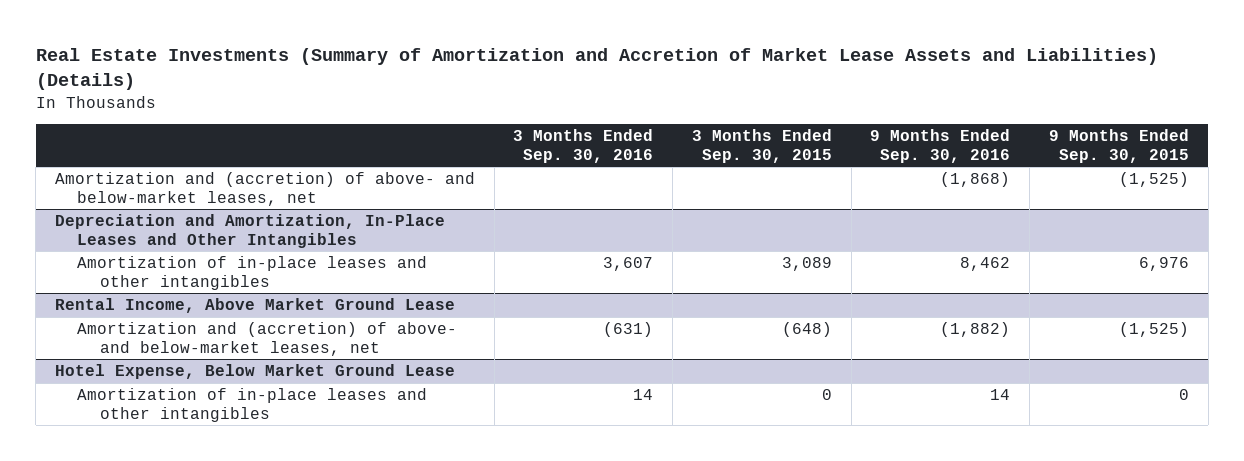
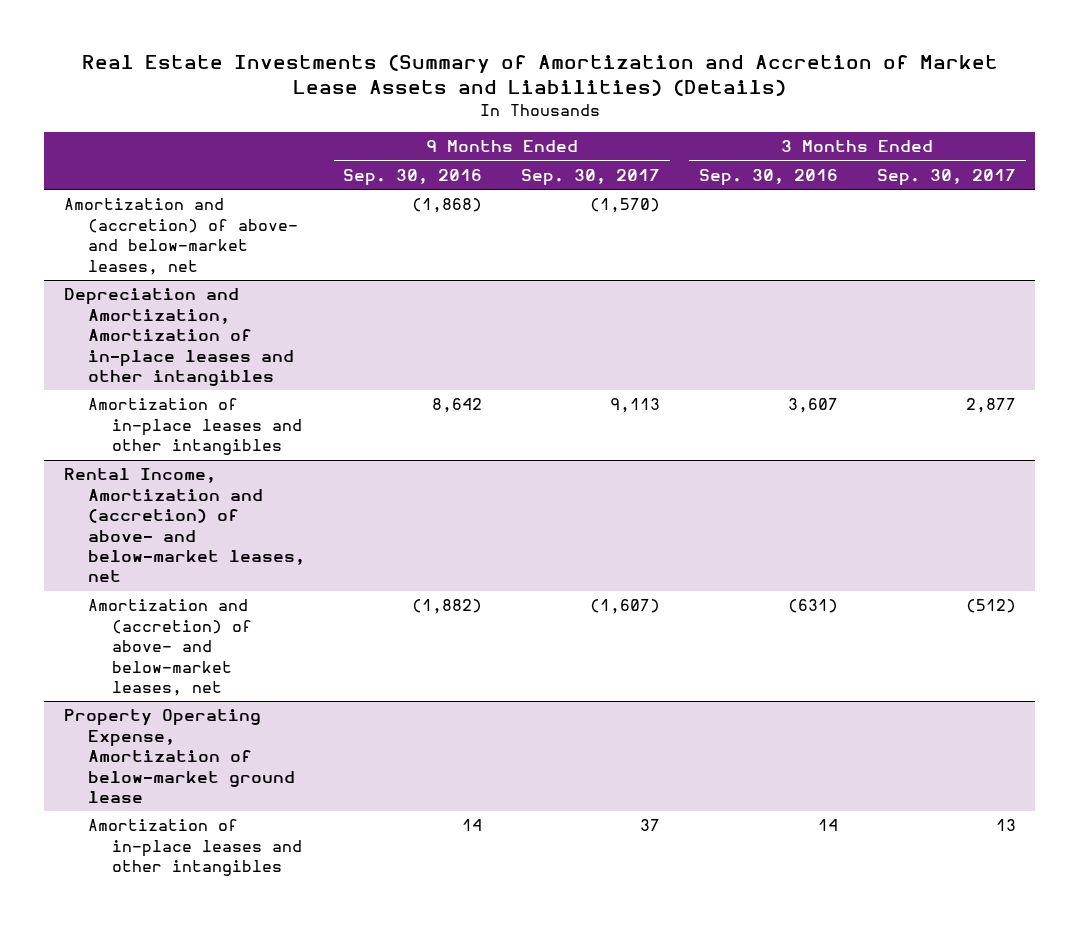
- | 3 Months Ended Sep. 30, 2016 | 3 Months Ended Sep. 30, 2015 | 9 Months Ended Sep. 30, 2016 | 9 Months Ended Sep. 30, 2015
+ | 9 Months Ended Sep. 30, 2016 | 9 Months Ended Sep. 30, 2017 | 3 Months Ended Sep. 30, 2016 | 3 Months Ended Sep. 30, 2017
- Depreciation and Amortization, In-Place Leases and Other Intangibles
- Amortization of in-place leases and other intangibles | 3,607 | 3,089 | 8,462 | 6,976
- Rental Income, Above Market Ground Lease
+ Depreciation and Amortization, Amortization of in-place leases and other intangibles
+ Amortization of in-place leases and other intangibles | 8,642 | 9,113 | 3,607 | 2,877
+ Rental Income, Amortization and (accretion) of above- and below-market leases, net
- Hotel Expense, Below Market Ground Lease
+ Property Operating Expense, Amortization of below-market ground lease

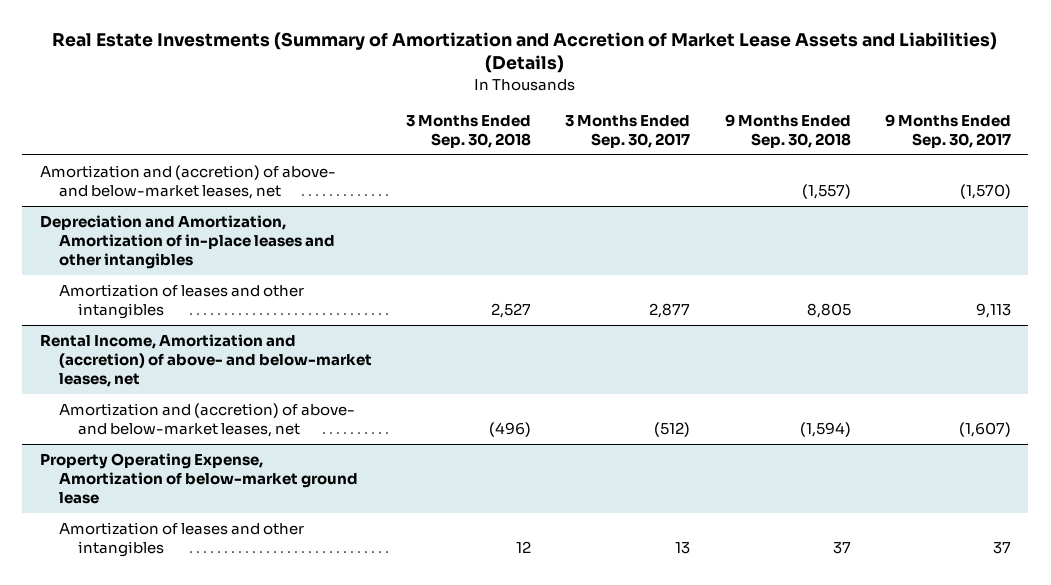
- | 9 Months Ended Sep. 30, 2016 | 9 Months Ended Sep. 30, 2017 | 3 Months Ended Sep. 30, 2016 | 3 Months Ended Sep. 30, 2017
+ | 3 Months Ended Sep. 30, 2018 | 3 Months Ended Sep. 30, 2017 | 9 Months Ended Sep. 30, 2018 | 9 Months Ended Sep. 30, 2017
@ Depreciation and Amortization, Amortization of in-place leases and other intangibles
- Amortization of in-place leases and other intangibles | 8,642 | 9,113 | 3,607 | 2,877
+ Amortization of leases and other intangibles | 2,527 | 2,877 | 8,805 | 9,113
@ Property Operating Expense, Amortization of below-market ground lease
- Amortization of in-place leases and other intangibles | 14 | 37 | 14 | 13
+ Amortization of leases and other intangibles | 12 | 13 | 37 | 37

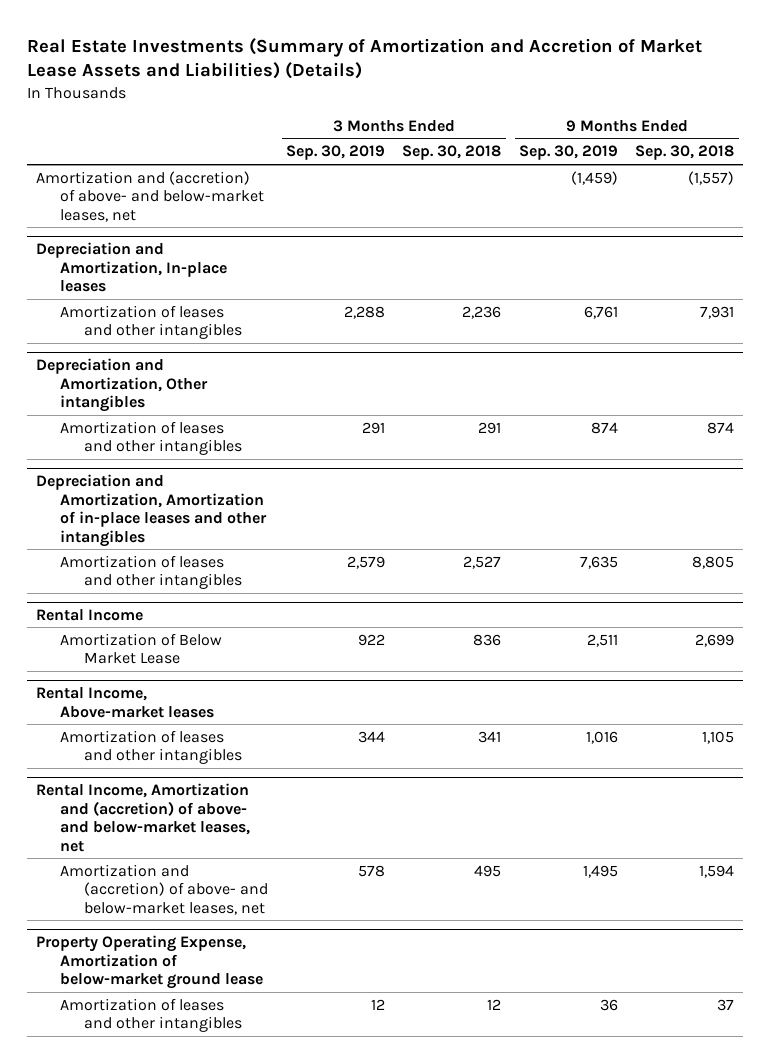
- | 3 Months Ended Sep. 30, 2018 | 3 Months Ended Sep. 30, 2017 | 9 Months Ended Sep. 30, 2018 | 9 Months Ended Sep. 30, 2017
+ | 3 Months Ended Sep. 30, 2019 | 3 Months Ended Sep. 30, 2018 | 9 Months Ended Sep. 30, 2019 | 9 Months Ended Sep. 30, 2018
+ Depreciation and Amortization, In-place leases
+ Amortization of leases and other intangibles | 2,288 | 2,236 | 6,761 | 7,931
+ Depreciation and Amortization, Other intangibles
+ Amortization of leases and other intangibles | 291 | 291 | 874 | 874
+ Rental Income
+ Amortization of Below Market Lease | 922 | 836 | 2,511 | 2,699
+ Rental Income, Above-market leases
+ Amortization of leases and other intangibles | 344 | 341 | 1,016 | 1,105
@ Rental Income, Amortization and (accretion) of above- and below-market leases, net
- Amortization and (accretion) of above- and below-market leases, net | (496) | (512) | (1,594) | (1,607)
+ Amortization and (accretion) of above- and below-market leases, net | 578 | 495 | 1,495 | 1,594

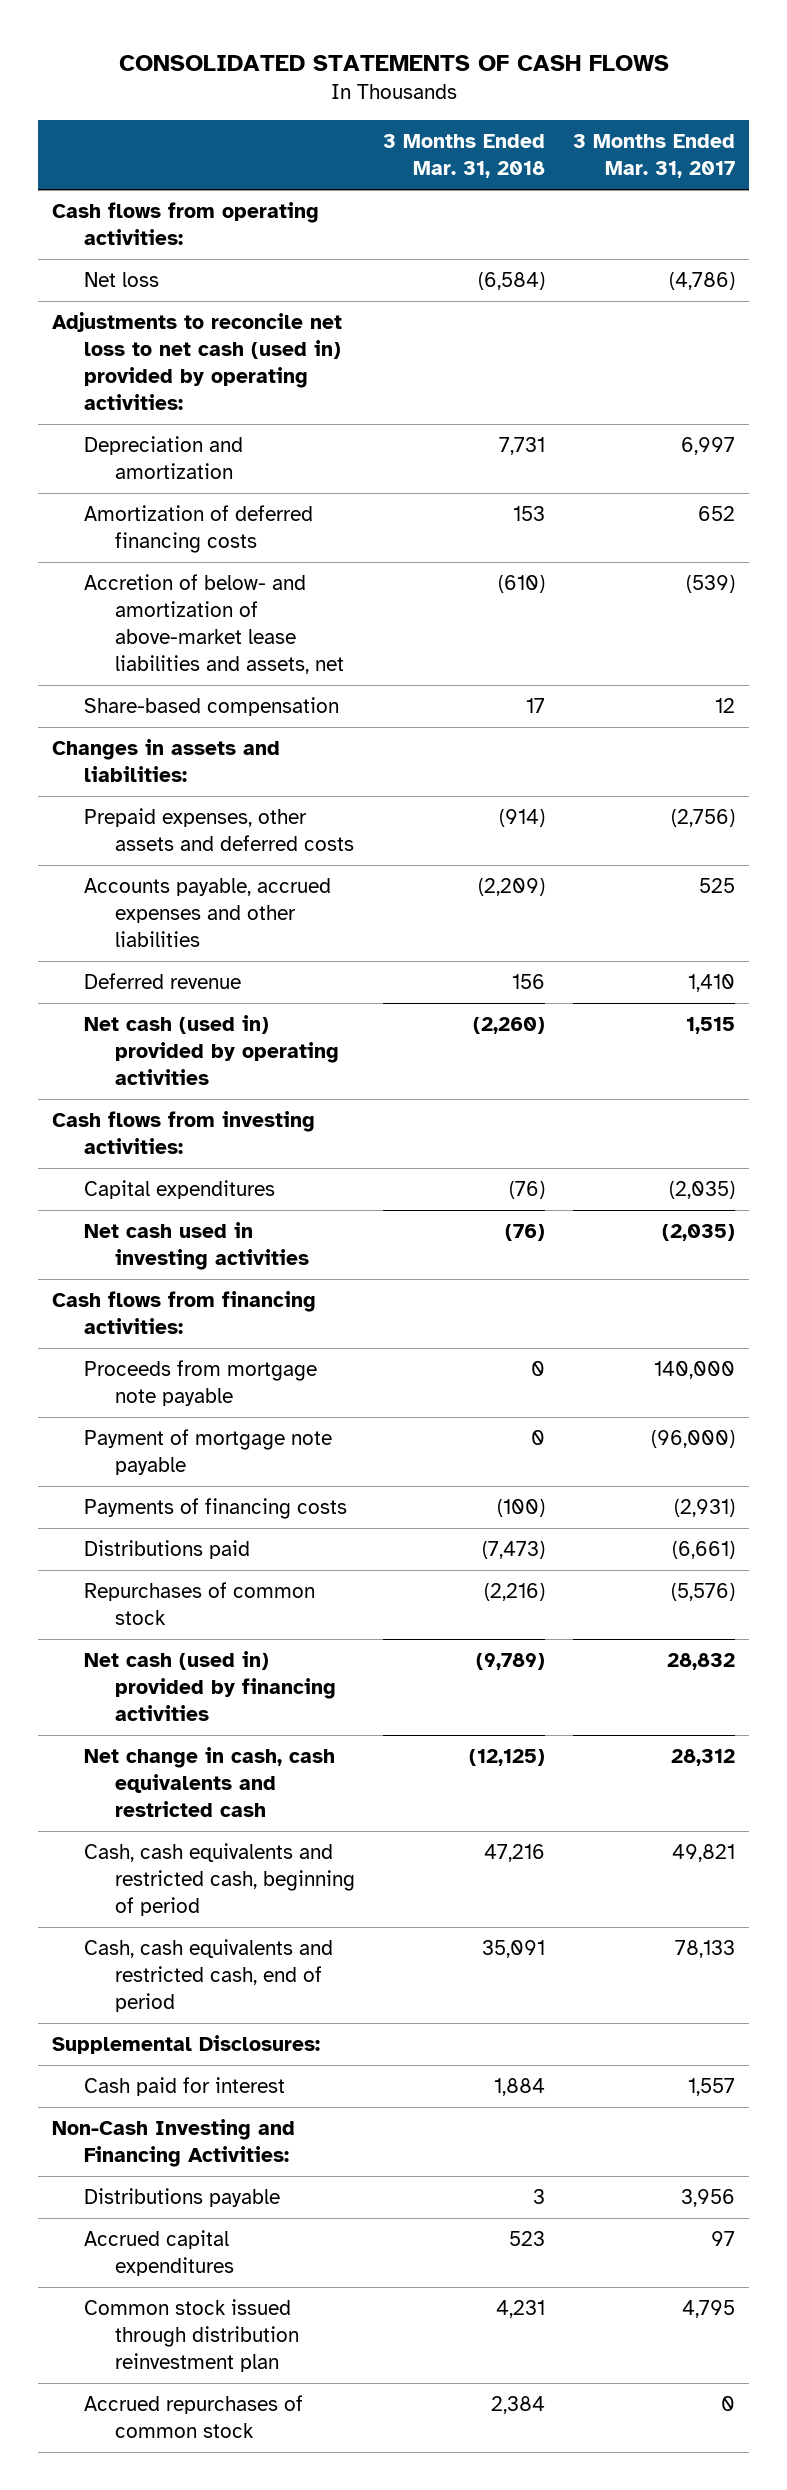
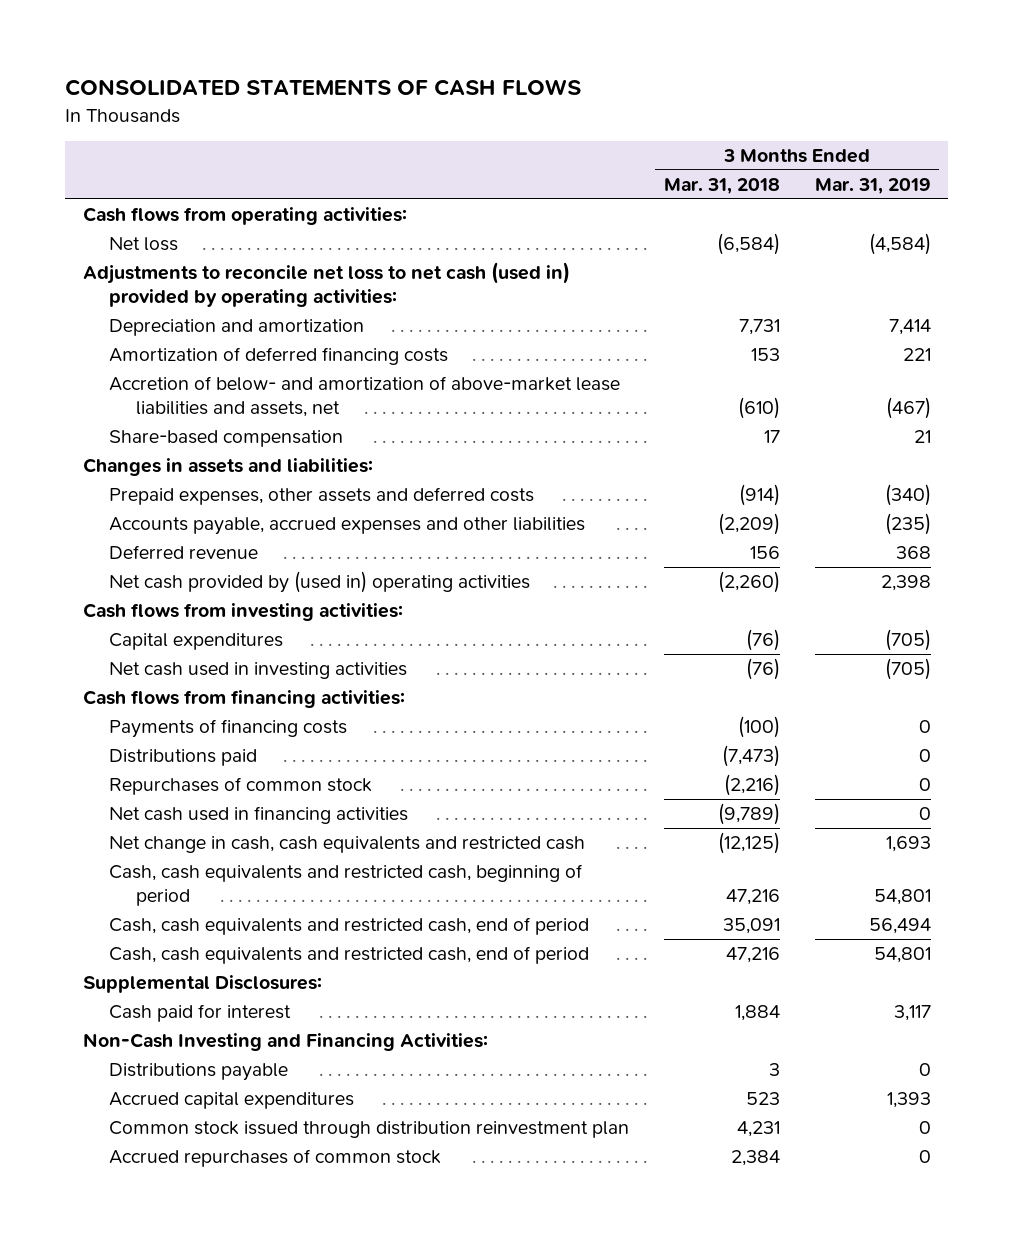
- | 3 Months Ended Mar. 31, 2018 | 3 Months Ended Mar. 31, 2017
+ | 3 Months Ended Mar. 31, 2018 | 3 Months Ended Mar. 31, 2019
- Net cash (used in) provided by operating activities | (2,260) | 1,515
+ Net cash provided by (used in) operating activities | (2,260) | 2,398
- Proceeds from mortgage note payable | 0 | 140,000
- Payment of mortgage note payable | 0 | (96,000)
- Net cash (used in) provided by financing activities | (9,789) | 28,832
+ Net cash used in financing activities | (9,789) | 0
+ Cash, cash equivalents and restricted cash, end of period | 47,216 | 54,801

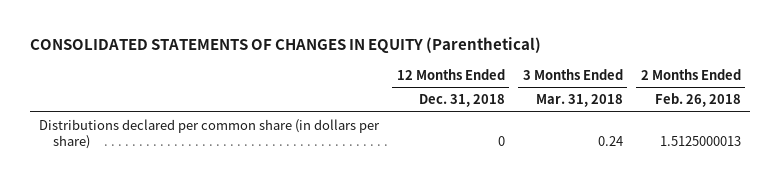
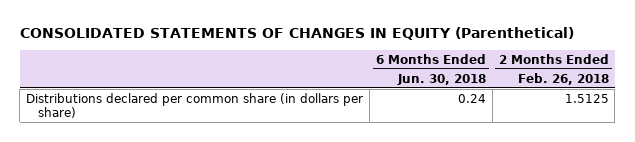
- | 12 Months Ended Dec. 31, 2018 | 3 Months Ended Mar. 31, 2018 | 2 Months Ended Feb. 26, 2018
+ | 6 Months Ended Jun. 30, 2018 | 2 Months Ended Feb. 26, 2018
- Distributions declared per common share (in dollars per share) | 0 | 0.24 | 1.5125000013
+ Distributions declared per common share (in dollars per share) | 0.24 | 1.5125

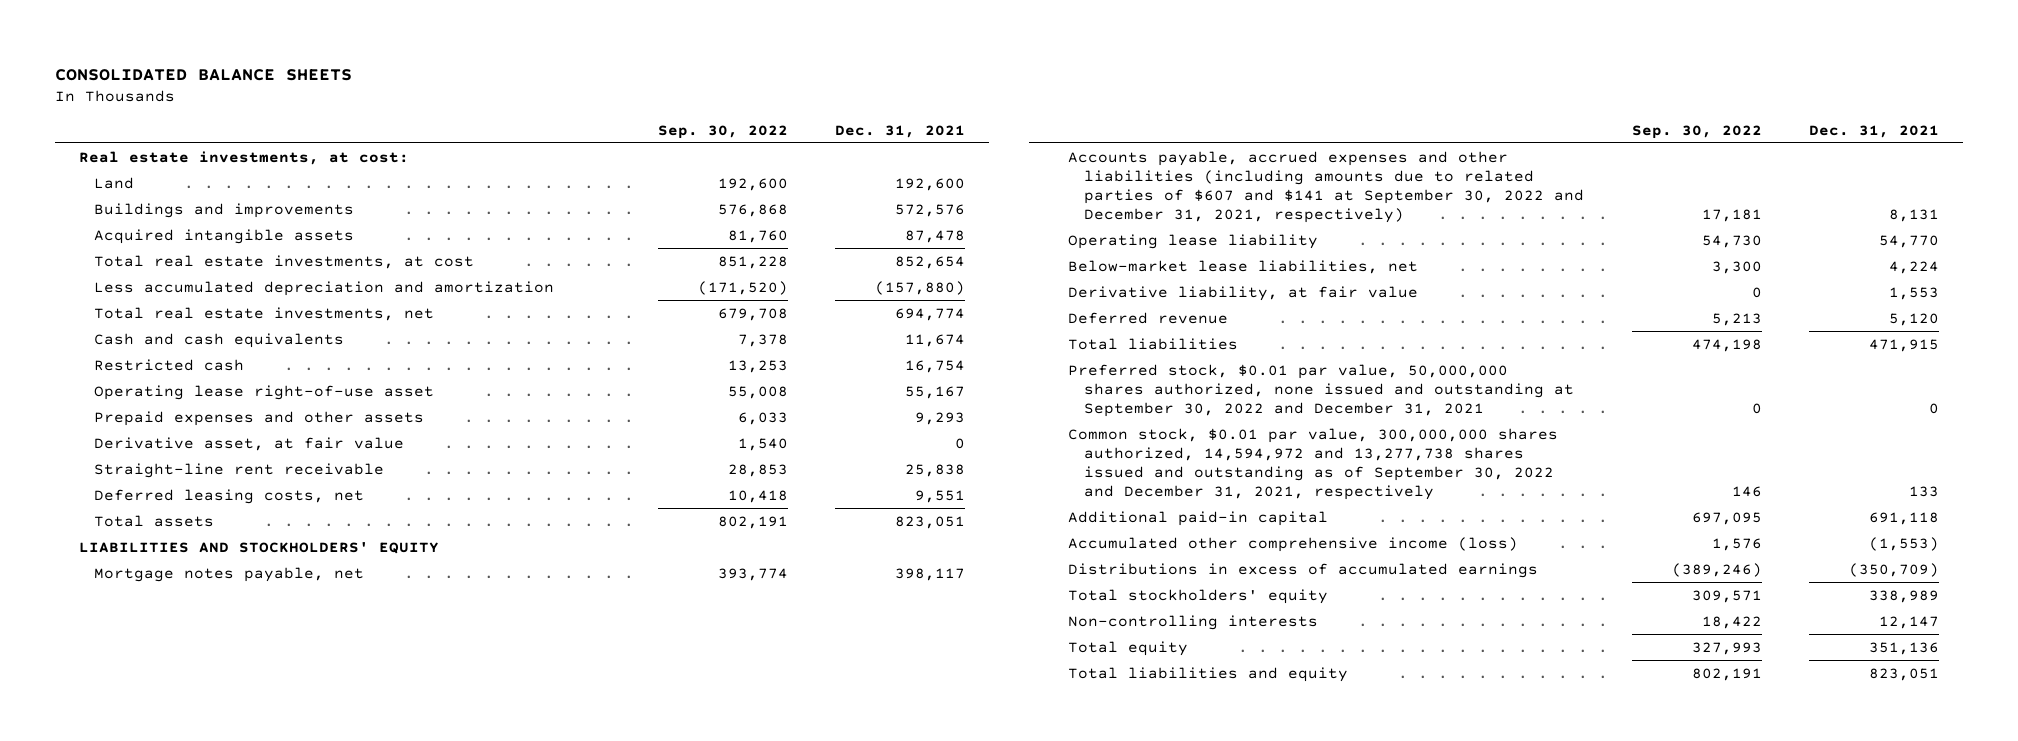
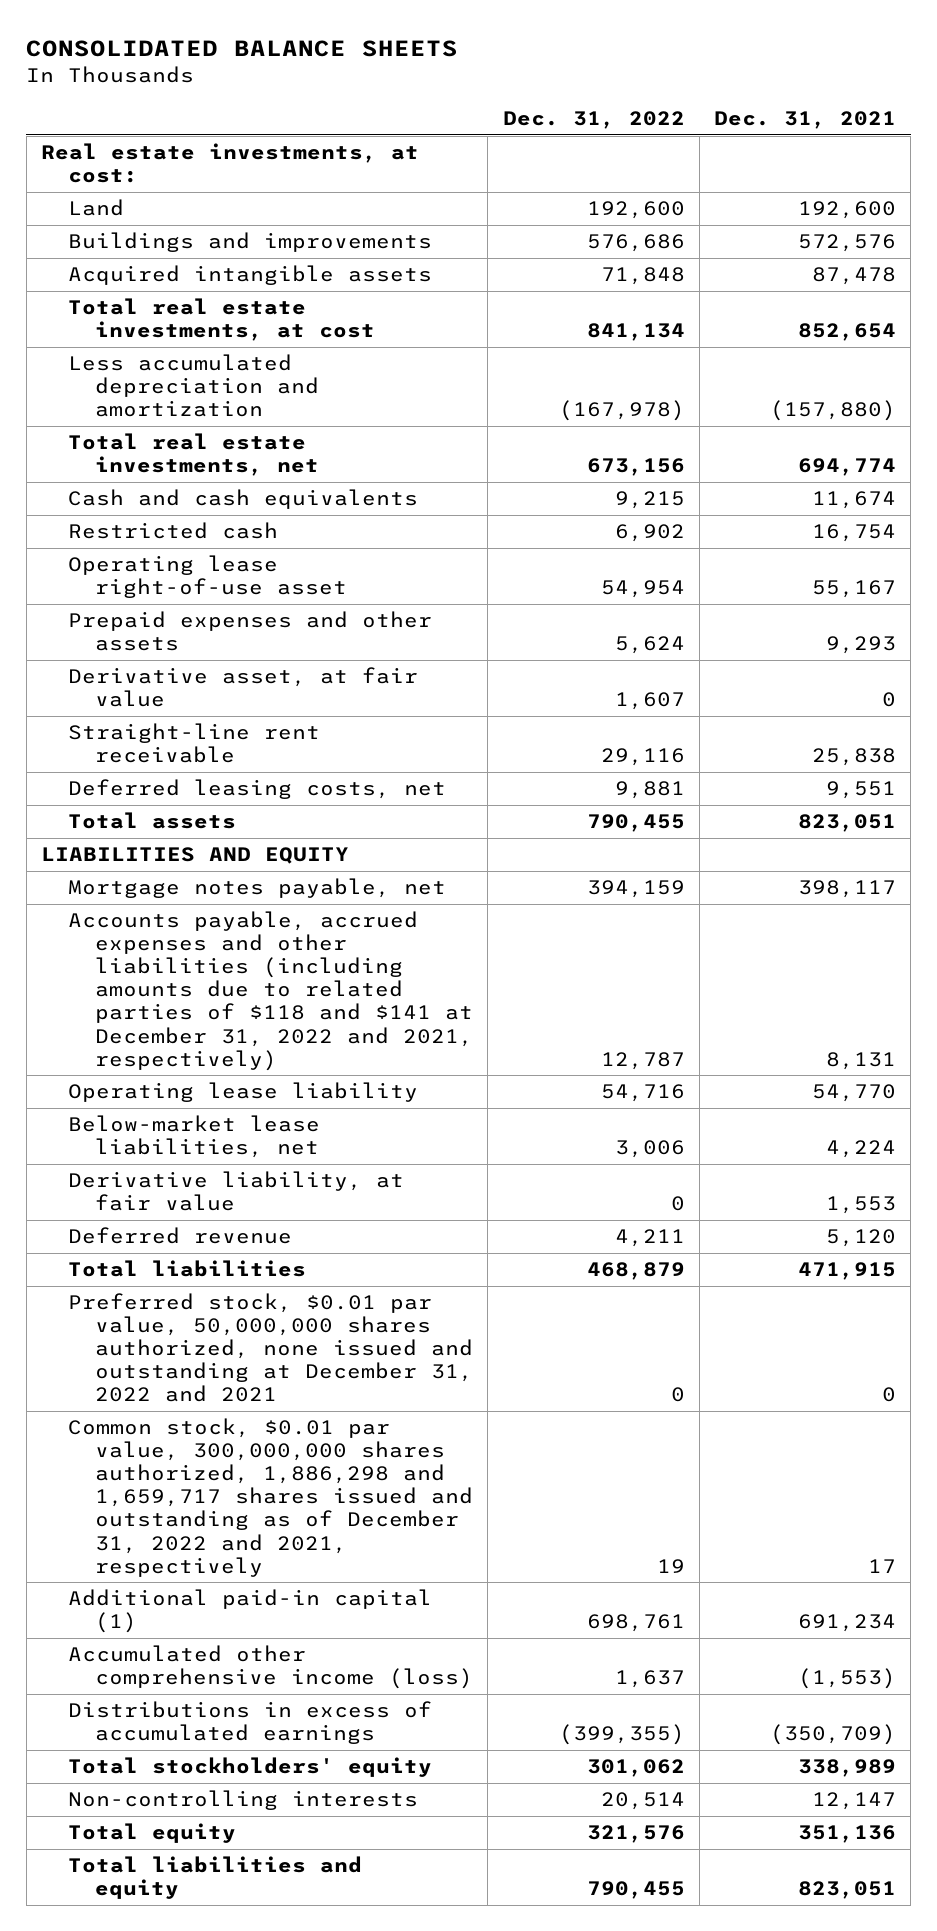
- | Sep. 30, 2022 | Dec. 31, 2021
+ | Dec. 31, 2022 | Dec. 31, 2021
- LIABILITIES AND STOCKHOLDERS' EQUITY
+ LIABILITIES AND EQUITY
- Accounts payable, accrued expenses and other liabilities (including amounts due to related parties of $607 and $141 at September 30, 2022 and December 31, 2021, respectively) | 17,181 | 8,131
+ Accounts payable, accrued expenses and other liabilities (including amounts due to related parties of $118 and $141 at December 31, 2022 and 2021, respectively) | 12,787 | 8,131
- Preferred stock, $0.01 par value, 50,000,000 shares authorized, none issued and outstanding at September 30, 2022 and December 31, 2021 | 0 | 0
- Common stock, $0.01 par value, 300,000,000 shares authorized, 14,594,972 and 13,277,738 shares issued and outstanding as of September 30, 2022 and December 31, 2021, respectively | 146 | 133
- Additional paid-in capital | 697,095 | 691,118
+ Preferred stock, $0.01 par value, 50,000,000 shares authorized, none issued and outstanding at December 31, 2022 and 2021 | 0 | 0
+ Common stock, $0.01 par value, 300,000,000 shares authorized, 1,886,298 and 1,659,717 shares issued and outstanding as of December 31, 2022 and 2021, respectively | 19 | 17
+ Additional paid-in capital (1) | 698,761 | 691,234

